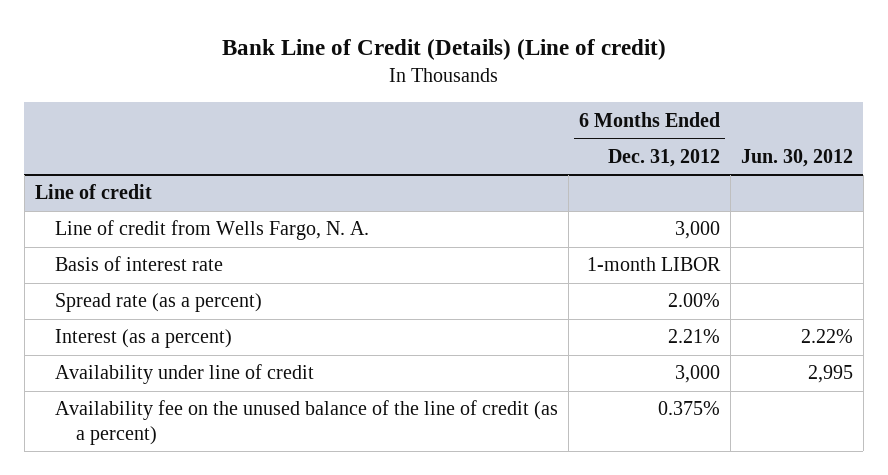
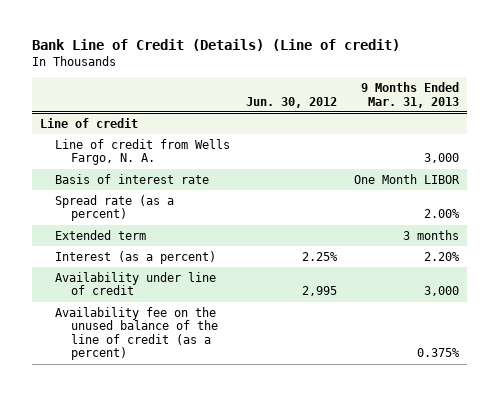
- | 6 Months Ended Dec. 31, 2012 | Jun. 30, 2012
+ | Jun. 30, 2012 | 9 Months Ended Mar. 31, 2013
@ Line of credit
- Interest (as a percent) | 2.21% | 2.22%
+ Extended term | | 3 months
+ Interest (as a percent) | 2.25% | 2.20%

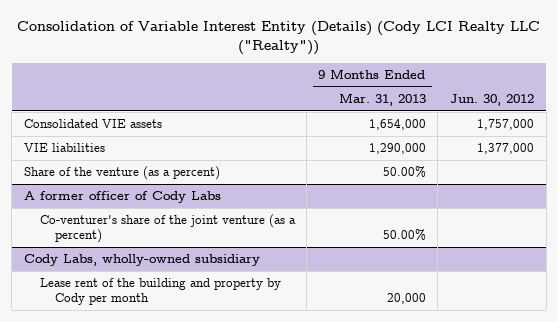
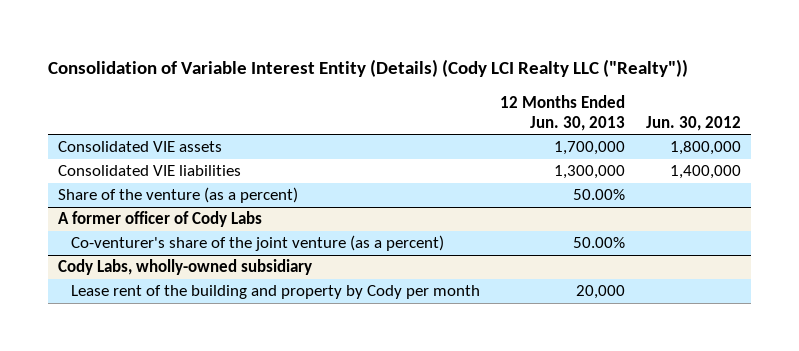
- | 9 Months Ended Mar. 31, 2013 | Jun. 30, 2012
+ | 12 Months Ended Jun. 30, 2013 | Jun. 30, 2012
- Consolidated VIE assets | 1,654,000 | 1,757,000
- VIE liabilities | 1,290,000 | 1,377,000
+ Consolidated VIE assets | 1,700,000 | 1,800,000
+ Consolidated VIE liabilities | 1,300,000 | 1,400,000

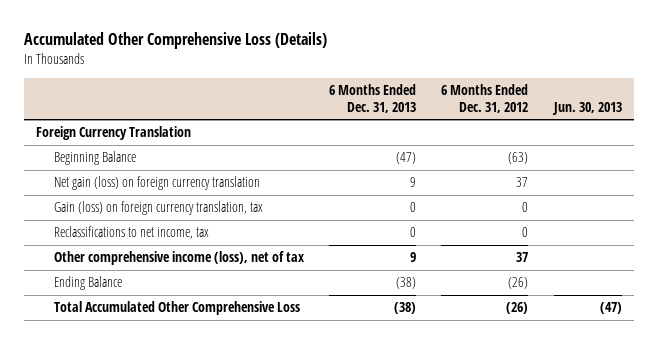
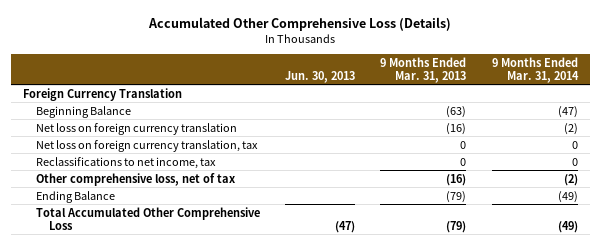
- | 6 Months Ended Dec. 31, 2013 | 6 Months Ended Dec. 31, 2012 | Jun. 30, 2013
+ | Jun. 30, 2013 | 9 Months Ended Mar. 31, 2013 | 9 Months Ended Mar. 31, 2014
- Net gain (loss) on foreign currency translation | 9 | 37 |
- Gain (loss) on foreign currency translation, tax | 0 | 0 |
+ Net loss on foreign currency translation | | (16) | (2)
+ Net loss on foreign currency translation, tax | | 0 | 0
- Other comprehensive income (loss), net of tax | 9 | 37 |
+ Other comprehensive loss, net of tax | | (16) | (2)

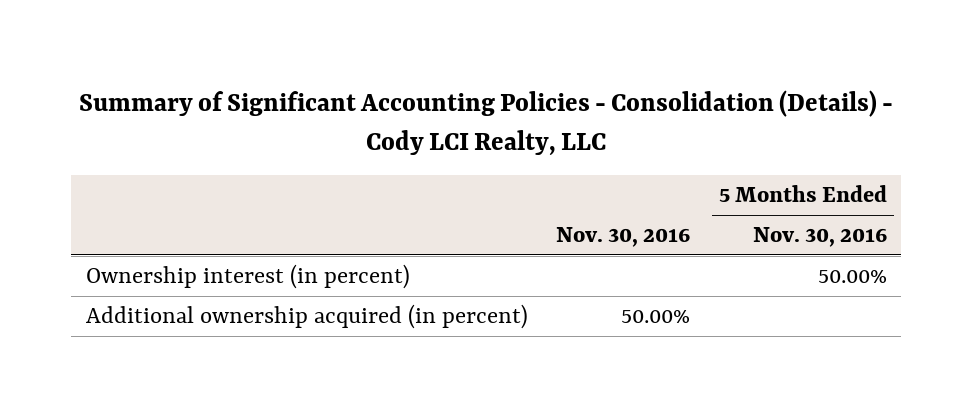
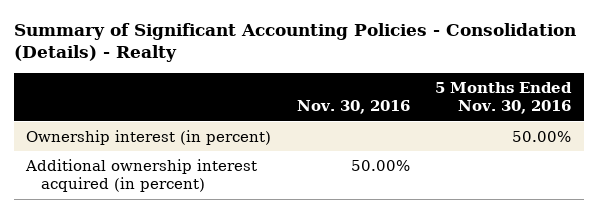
- Summary of Significant Accounting Policies - Consolidation (Details) - Cody LCI Realty, LLC
+ Summary of Significant Accounting Policies - Consolidation (Details) - Realty
- Additional ownership acquired (in percent) | 50.00% |
+ Additional ownership interest acquired (in percent) | 50.00% |

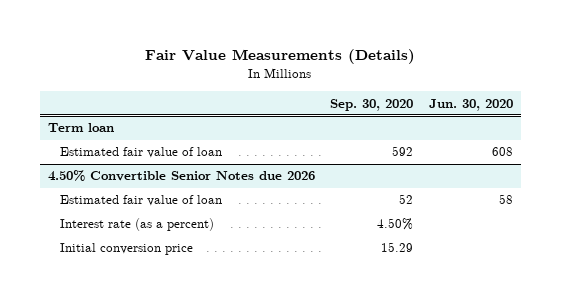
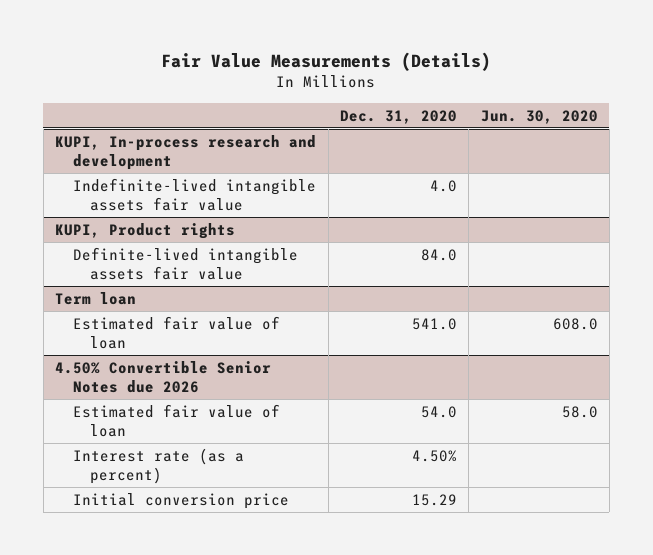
- | Sep. 30, 2020 | Jun. 30, 2020
+ | Dec. 31, 2020 | Jun. 30, 2020
+ KUPI, In-process research and development
+ Indefinite-lived intangible assets fair value | 4.0 |
+ KUPI, Product rights
+ Definite-lived intangible assets fair value | 84.0 |
@ Term loan
- Estimated fair value of loan | 592 | 608
+ Estimated fair value of loan | 541.0 | 608.0
@ 4.50% Convertible Senior Notes due 2026
- Estimated fair value of loan | 52 | 58
+ Estimated fair value of loan | 54.0 | 58.0

